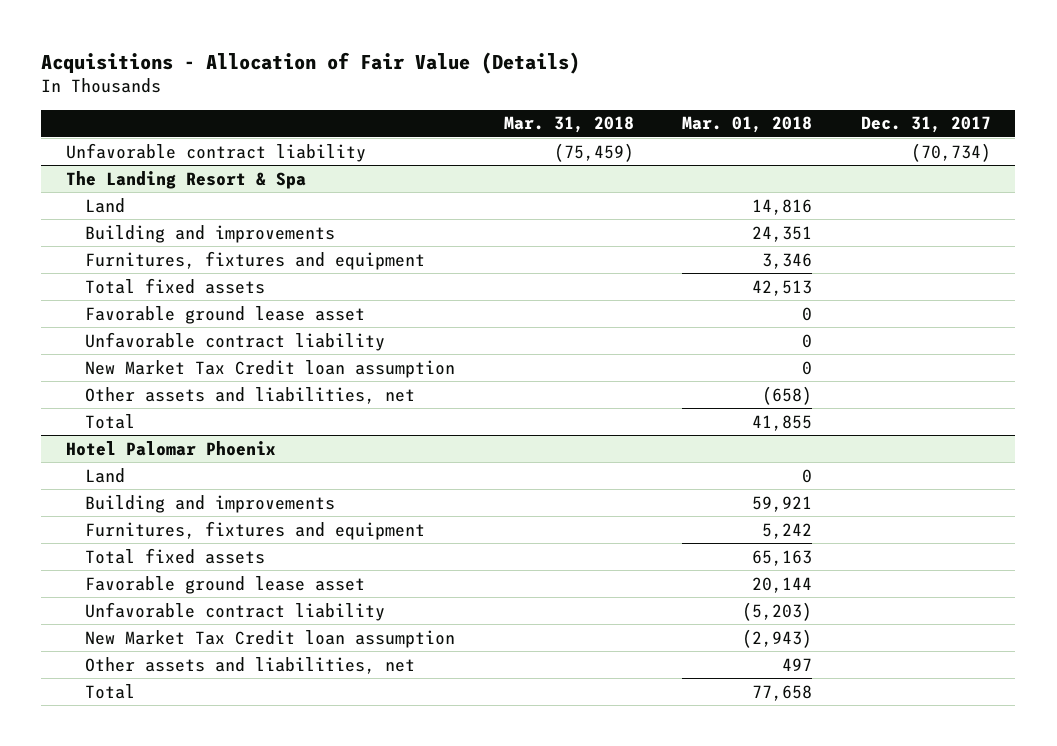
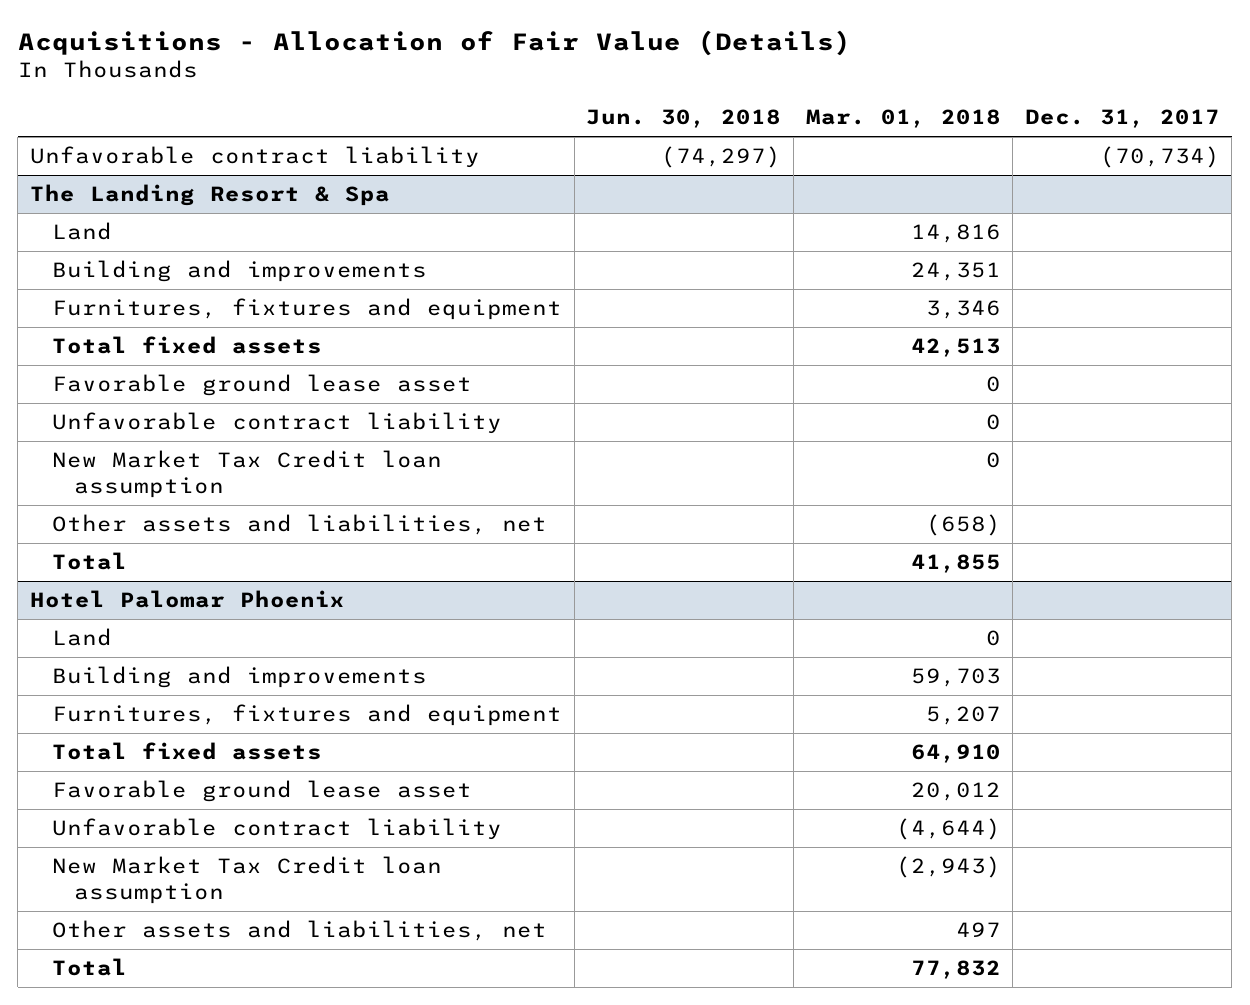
- | Mar. 31, 2018 | Mar. 01, 2018 | Dec. 31, 2017
+ | Jun. 30, 2018 | Mar. 01, 2018 | Dec. 31, 2017
@ Hotel Palomar Phoenix
- Building and improvements | | 59,921 |
- Furnitures, fixtures and equipment | | 5,242 |
- Total fixed assets | | 65,163 |
- Favorable ground lease asset | | 20,144 |
- Unfavorable contract liability | | (5,203) |
+ Building and improvements | | 59,703 |
+ Furnitures, fixtures and equipment | | 5,207 |
+ Total fixed assets | | 64,910 |
+ Favorable ground lease asset | | 20,012 |
+ Unfavorable contract liability | | (4,644) |
- Total | | 77,658 |
+ Total | | 77,832 |

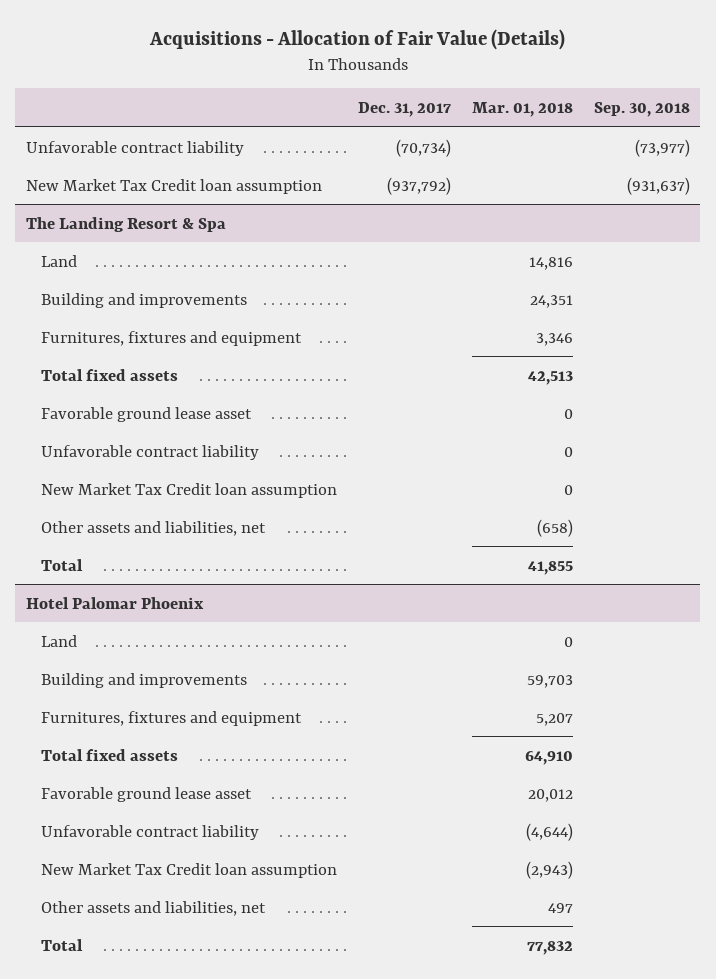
- | Jun. 30, 2018 | Mar. 01, 2018 | Dec. 31, 2017
+ | Dec. 31, 2017 | Mar. 01, 2018 | Sep. 30, 2018
+ New Market Tax Credit loan assumption | (937,792) | | (931,637)

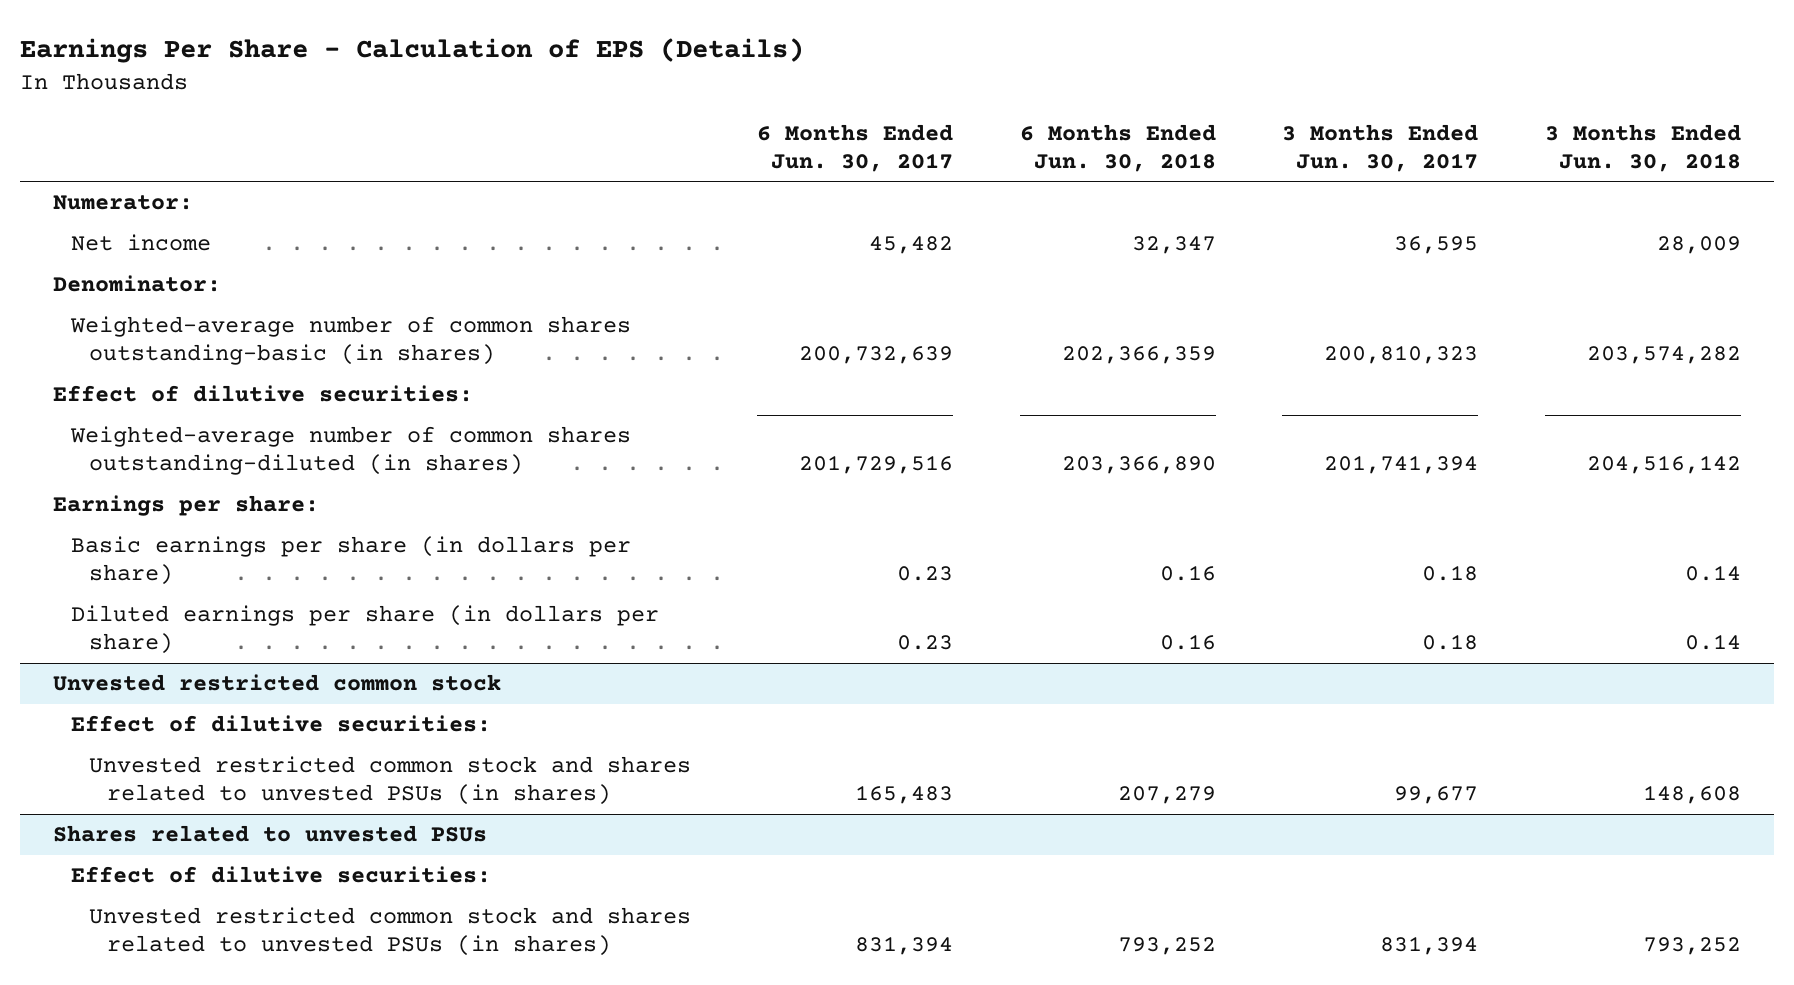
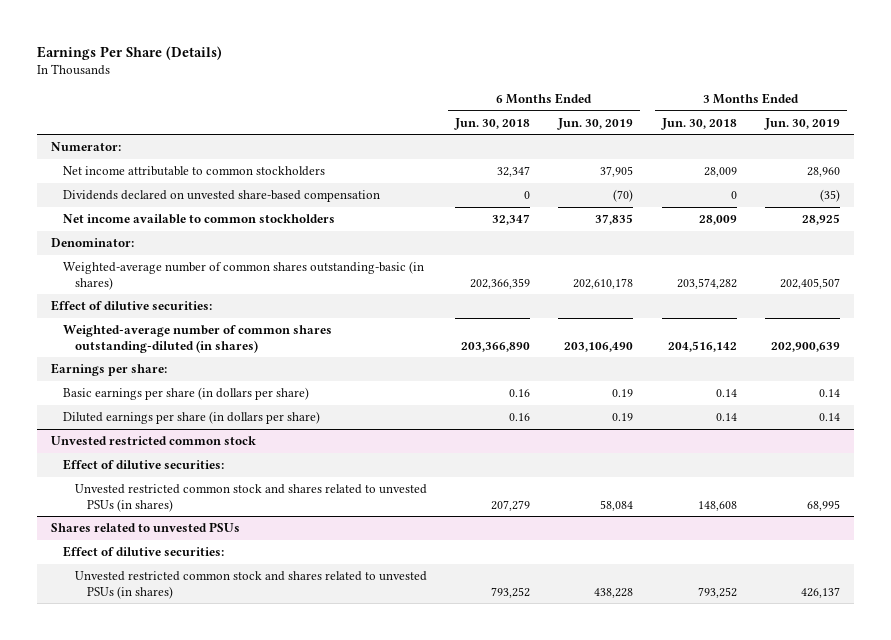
- Earnings Per Share - Calculation of EPS (Details)
+ Earnings Per Share (Details)
- | 6 Months Ended Jun. 30, 2017 | 6 Months Ended Jun. 30, 2018 | 3 Months Ended Jun. 30, 2017 | 3 Months Ended Jun. 30, 2018
+ | 6 Months Ended Jun. 30, 2018 | 6 Months Ended Jun. 30, 2019 | 3 Months Ended Jun. 30, 2018 | 3 Months Ended Jun. 30, 2019
- Net income | 45,482 | 32,347 | 36,595 | 28,009
+ Net income attributable to common stockholders | 32,347 | 37,905 | 28,009 | 28,960
+ Dividends declared on unvested share-based compensation | 0 | (70) | 0 | (35)
+ Net income available to common stockholders | 32,347 | 37,835 | 28,009 | 28,925

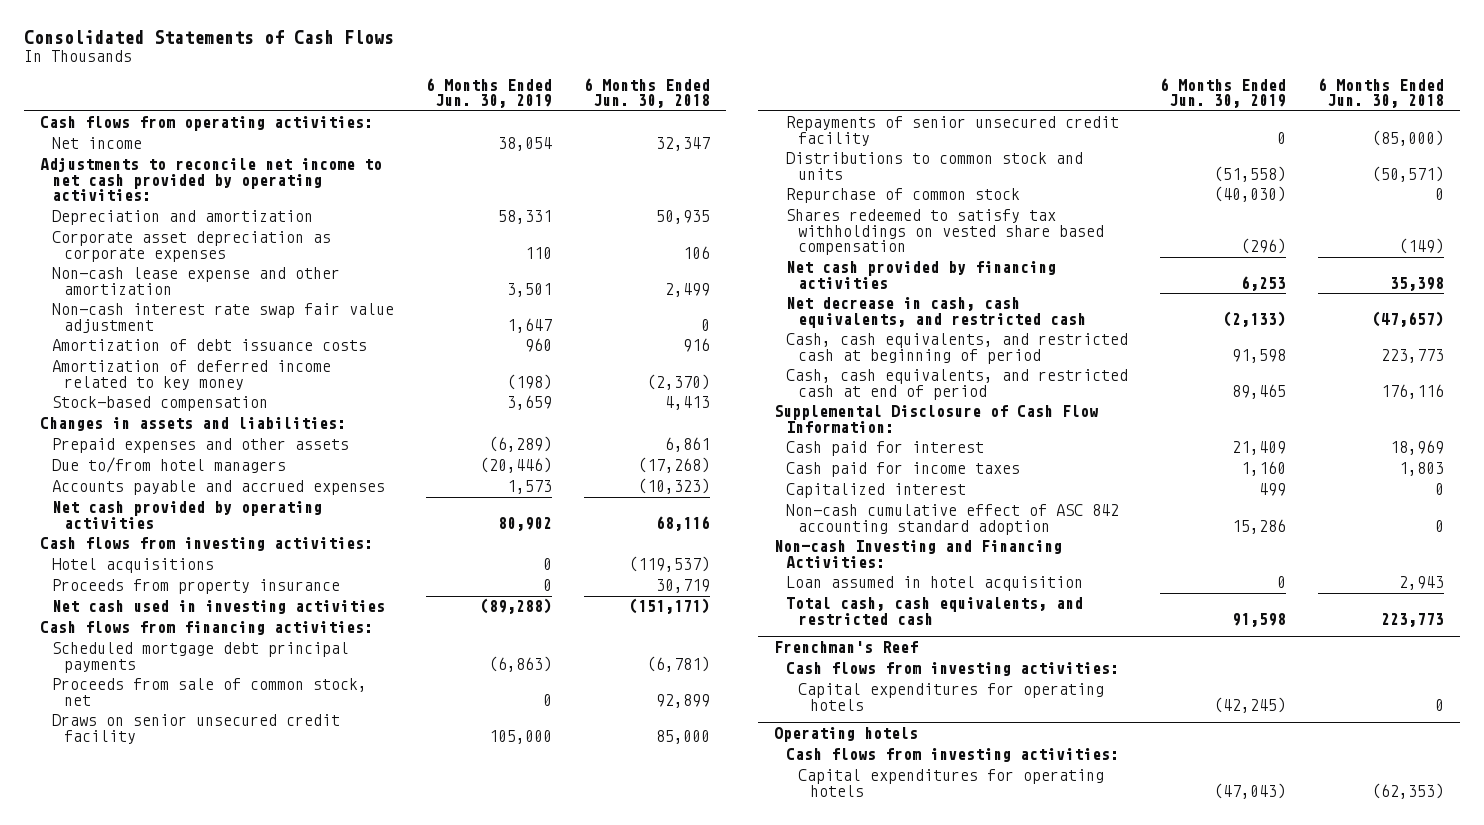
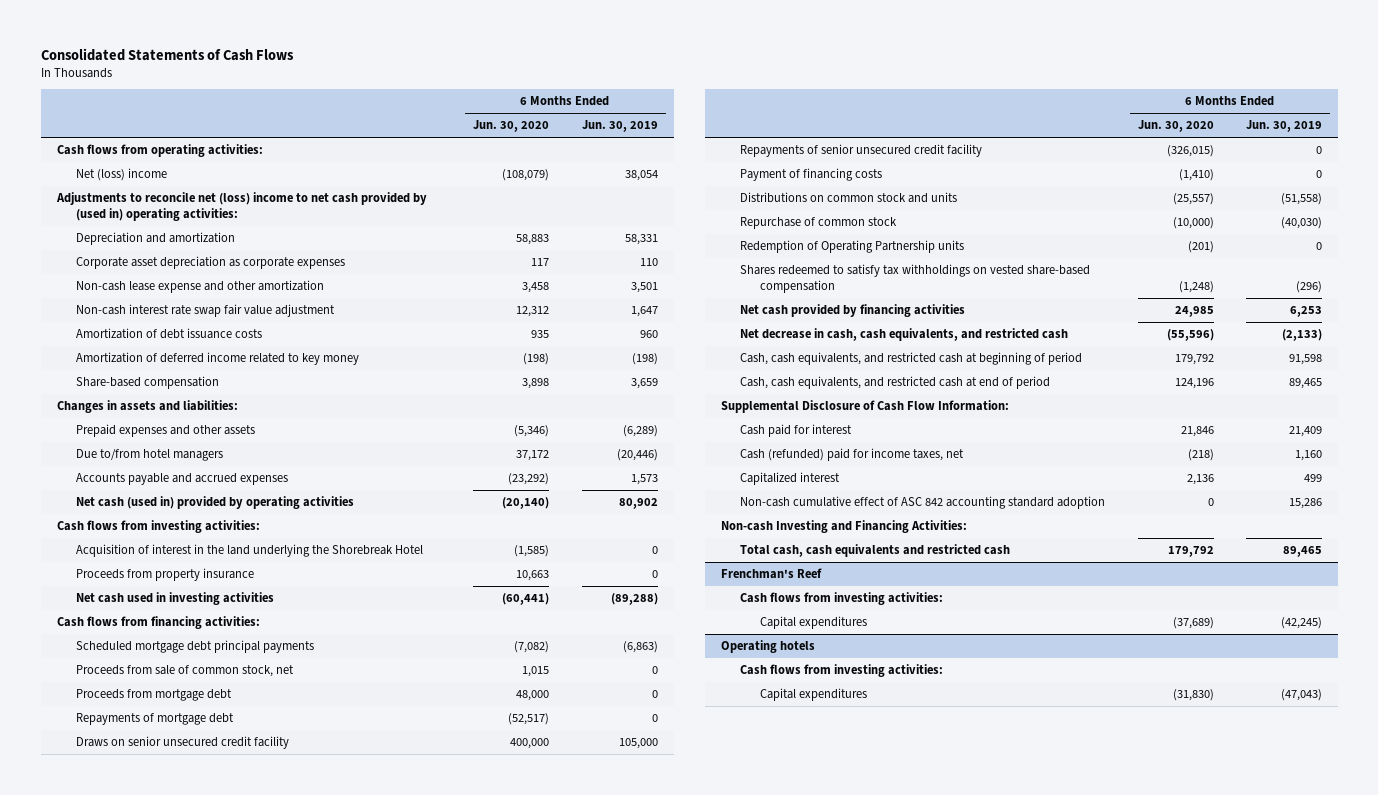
- | 6 Months Ended Jun. 30, 2019 | 6 Months Ended Jun. 30, 2018
+ | 6 Months Ended Jun. 30, 2020 | 6 Months Ended Jun. 30, 2019
- Net income | 38,054 | 32,347
- Adjustments to reconcile net income to net cash provided by operating activities:
+ Net (loss) income | (108,079) | 38,054
+ Adjustments to reconcile net (loss) income to net cash provided by (used in) operating activities:
- Stock-based compensation | 3,659 | 4,413
+ Share-based compensation | 3,898 | 3,659
- Net cash provided by operating activities | 80,902 | 68,116
+ Net cash (used in) provided by operating activities | (20,140) | 80,902
- Hotel acquisitions | 0 | (119,537)
+ Acquisition of interest in the land underlying the Shorebreak Hotel | (1,585) | 0
+ Proceeds from mortgage debt | 48,000 | 0
+ Repayments of mortgage debt | (52,517) | 0
- Distributions to common stock and units | (51,558) | (50,571)
+ Payment of financing costs | (1,410) | 0
+ Distributions on common stock and units | (25,557) | (51,558)
- Shares redeemed to satisfy tax withholdings on vested share based compensation | (296) | (149)
+ Redemption of Operating Partnership units | (201) | 0
+ Shares redeemed to satisfy tax withholdings on vested share-based compensation | (1,248) | (296)
- Cash paid for income taxes | 1,160 | 1,803
+ Cash (refunded) paid for income taxes, net | (218) | 1,160
- Loan assumed in hotel acquisition | 0 | 2,943
- Total cash, cash equivalents, and restricted cash | 91,598 | 223,773
+ Total cash, cash equivalents and restricted cash | 179,792 | 89,465
@ Frenchman's Reef
- Capital expenditures for operating hotels | (42,245) | 0
+ Capital expenditures | (37,689) | (42,245)
@ Operating hotels
- Capital expenditures for operating hotels | (47,043) | (62,353)
+ Capital expenditures | (31,830) | (47,043)

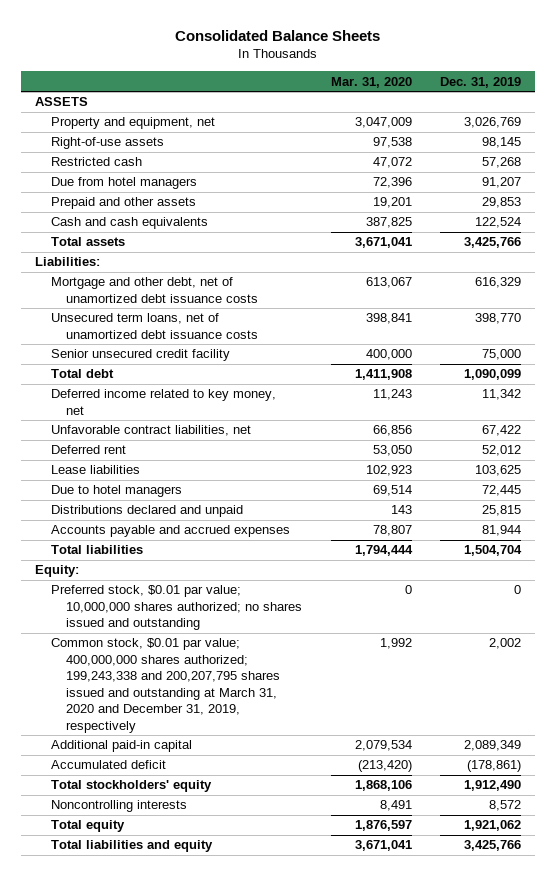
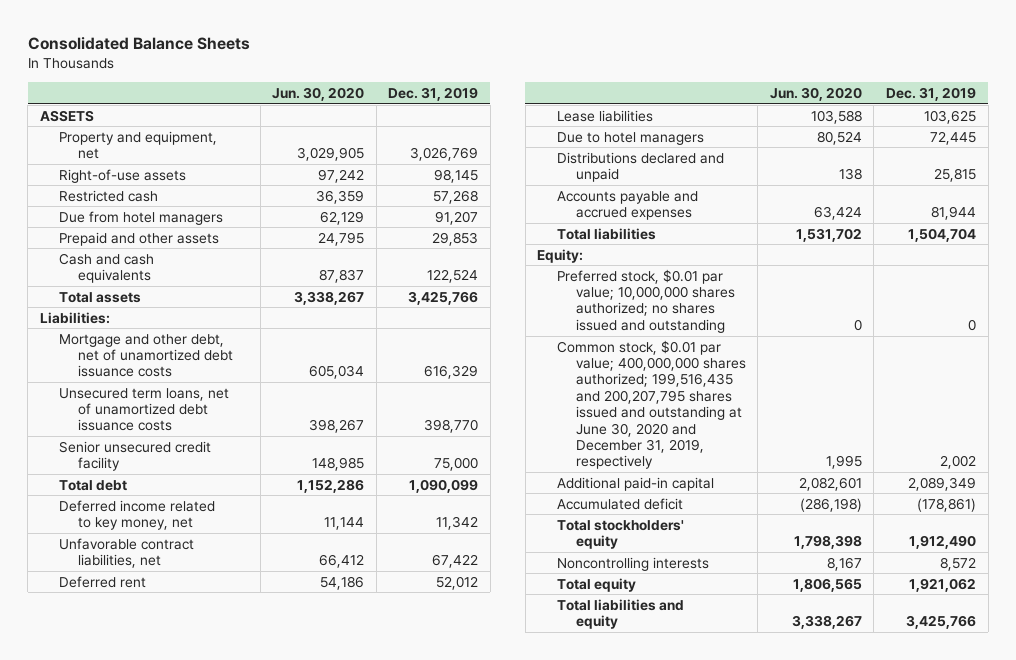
- | Mar. 31, 2020 | Dec. 31, 2019
+ | Jun. 30, 2020 | Dec. 31, 2019
- Common stock, $0.01 par value; 400,000,000 shares authorized; 199,243,338 and 200,207,795 shares issued and outstanding at March 31, 2020 and December 31, 2019, respectively | 1,992 | 2,002
+ Common stock, $0.01 par value; 400,000,000 shares authorized; 199,516,435 and 200,207,795 shares issued and outstanding at June 30, 2020 and December 31, 2019, respectively | 1,995 | 2,002

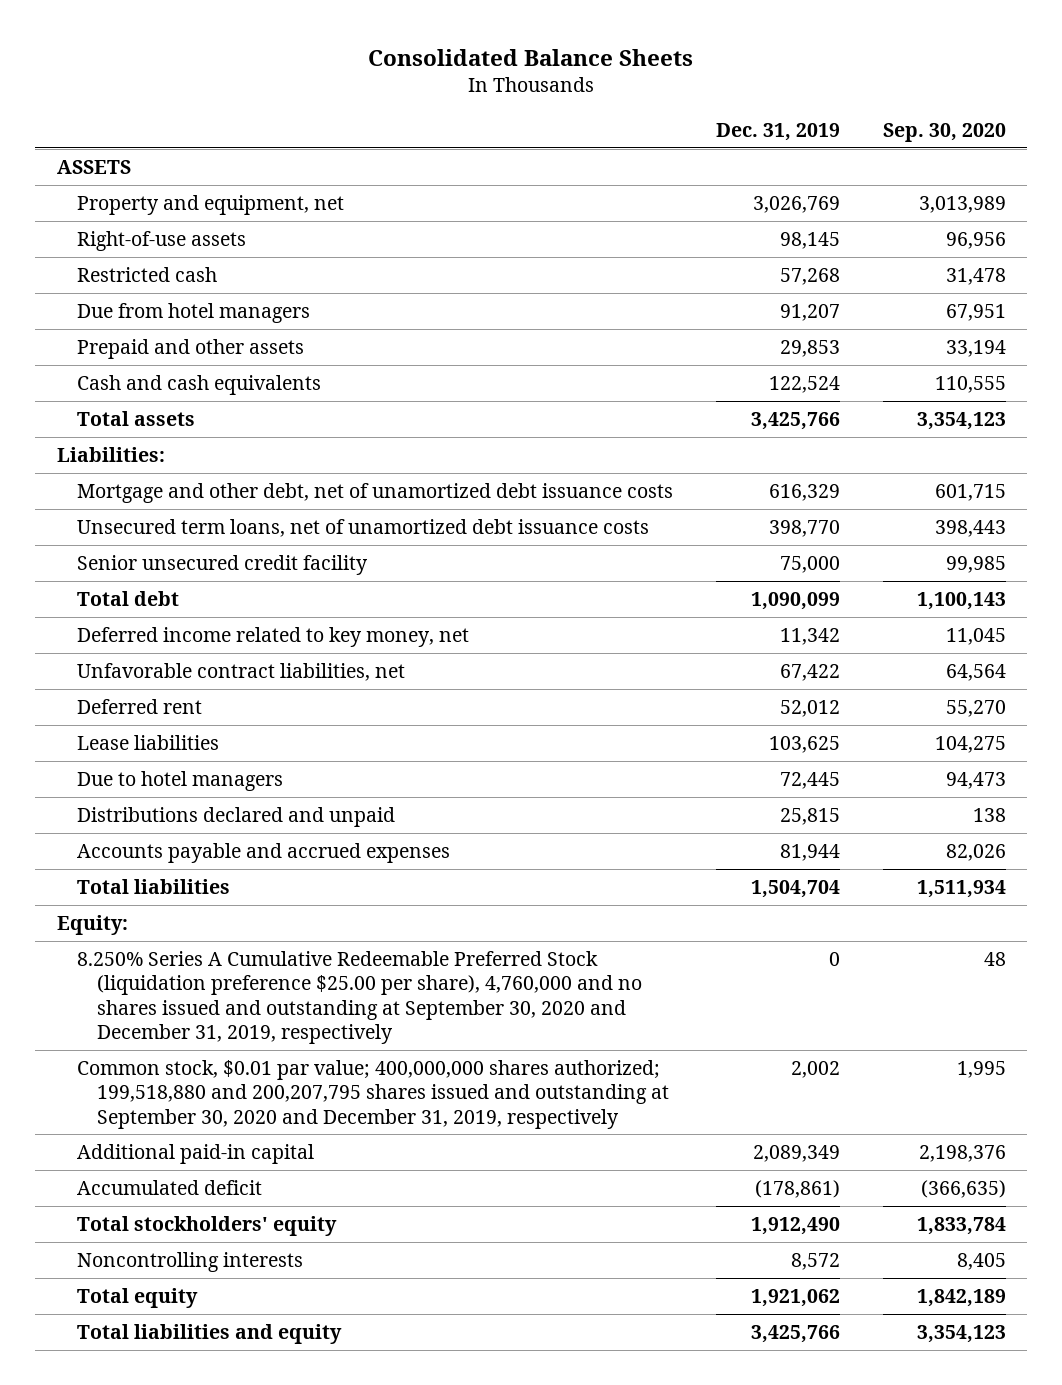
- | Jun. 30, 2020 | Dec. 31, 2019
+ | Dec. 31, 2019 | Sep. 30, 2020
- Preferred stock, $0.01 par value; 10,000,000 shares authorized; no shares issued and outstanding | 0 | 0
- Common stock, $0.01 par value; 400,000,000 shares authorized; 199,516,435 and 200,207,795 shares issued and outstanding at June 30, 2020 and December 31, 2019, respectively | 1,995 | 2,002
+ 8.250% Series A Cumulative Redeemable Preferred Stock (liquidation preference $25.00 per share), 4,760,000 and no shares issued and outstanding at September 30, 2020 and December 31, 2019, respectively | 0 | 48
+ Common stock, $0.01 par value; 400,000,000 shares authorized; 199,518,880 and 200,207,795 shares issued and outstanding at September 30, 2020 and December 31, 2019, respectively | 2,002 | 1,995

